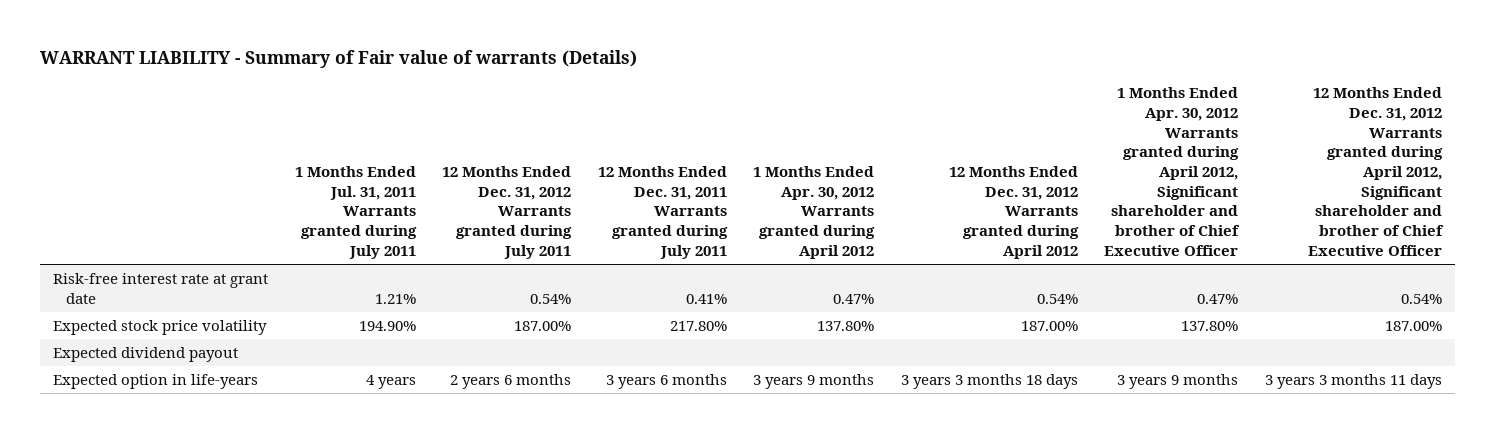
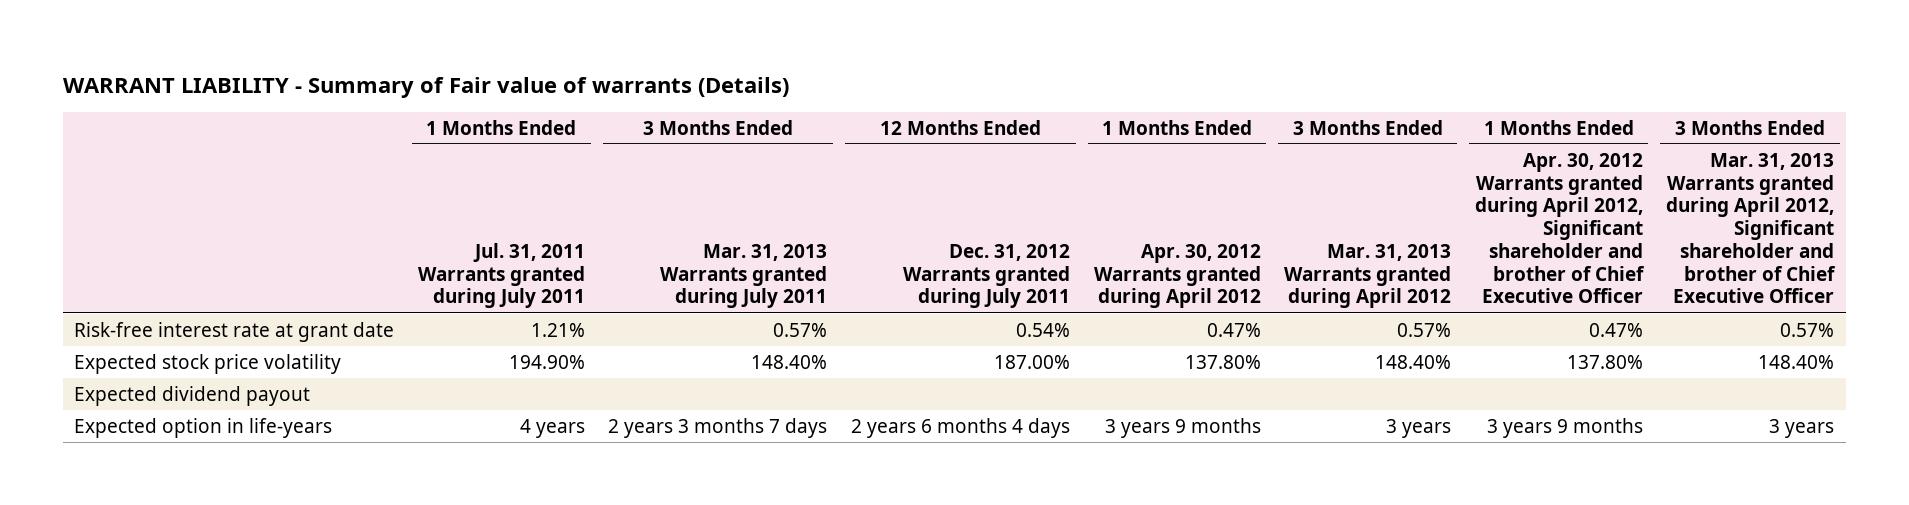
- | 1 Months Ended Jul. 31, 2011 Warrants granted during July 2011 | 12 Months Ended Dec. 31, 2012 Warrants granted during July 2011 | 12 Months Ended Dec. 31, 2011 Warrants granted during July 2011 | 1 Months Ended Apr. 30, 2012 Warrants granted during April 2012 | 12 Months Ended Dec. 31, 2012 Warrants granted during April 2012 | 1 Months Ended Apr. 30, 2012 Warrants granted during April 2012, Significant shareholder and brother of Chief Executive Officer | 12 Months Ended Dec. 31, 2012 Warrants granted during April 2012, Significant shareholder and brother of Chief Executive Officer
+ | 1 Months Ended Jul. 31, 2011 Warrants granted during July 2011 | 3 Months Ended Mar. 31, 2013 Warrants granted during July 2011 | 12 Months Ended Dec. 31, 2012 Warrants granted during July 2011 | 1 Months Ended Apr. 30, 2012 Warrants granted during April 2012 | 3 Months Ended Mar. 31, 2013 Warrants granted during April 2012 | 1 Months Ended Apr. 30, 2012 Warrants granted during April 2012, Significant shareholder and brother of Chief Executive Officer | 3 Months Ended Mar. 31, 2013 Warrants granted during April 2012, Significant shareholder and brother of Chief Executive Officer
- Expected option in life-years | 4 years | 2 years 6 months | 3 years 6 months | 3 years 9 months | 3 years 3 months 18 days | 3 years 9 months | 3 years 3 months 11 days
+ Expected option in life-years | 4 years | 2 years 3 months 7 days | 2 years 6 months 4 days | 3 years 9 months | 3 years | 3 years 9 months | 3 years

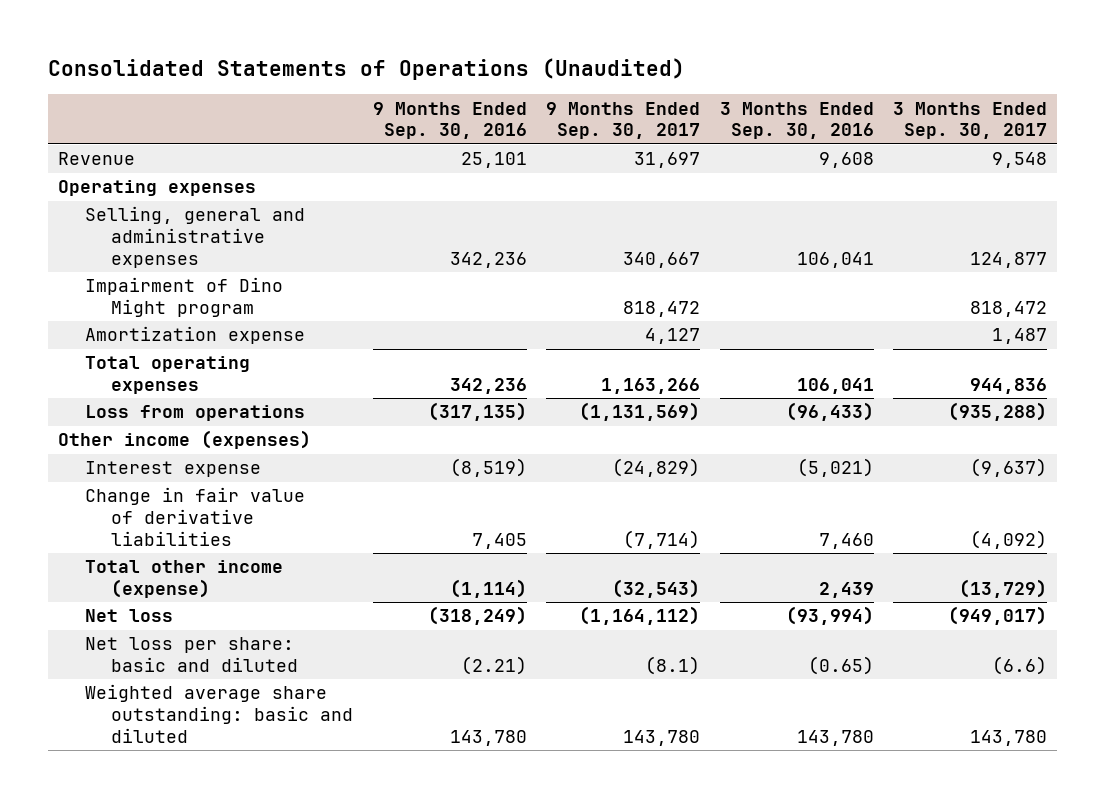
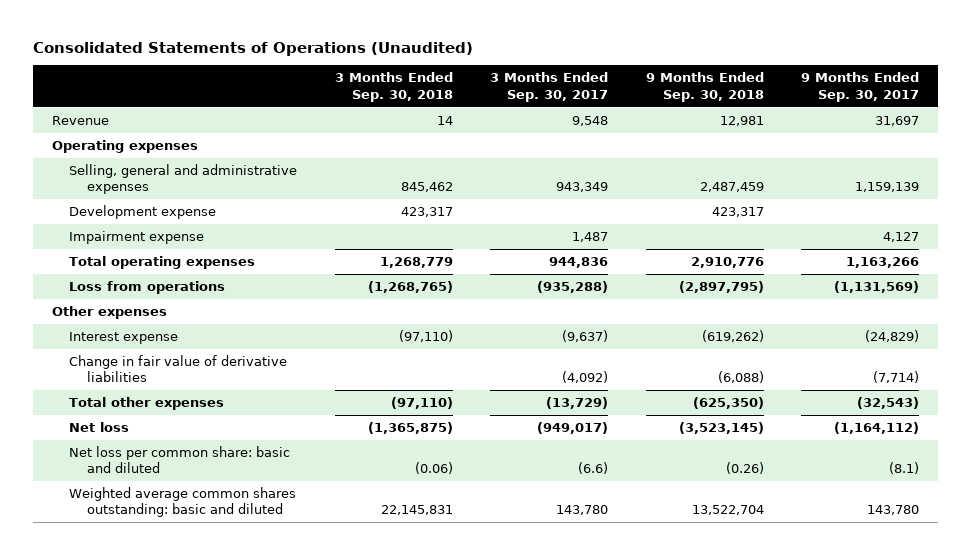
- | 9 Months Ended Sep. 30, 2016 | 9 Months Ended Sep. 30, 2017 | 3 Months Ended Sep. 30, 2016 | 3 Months Ended Sep. 30, 2017
+ | 3 Months Ended Sep. 30, 2018 | 3 Months Ended Sep. 30, 2017 | 9 Months Ended Sep. 30, 2018 | 9 Months Ended Sep. 30, 2017
- Selling, general and administrative expenses | 342,236 | 340,667 | 106,041 | 124,877
- Impairment of Dino Might program | | 818,472 | | 818,472
- Amortization expense | | 4,127 | | 1,487
+ Selling, general and administrative expenses | 845,462 | 943,349 | 2,487,459 | 1,159,139
+ Development expense | 423,317 | | 423,317 |
+ Impairment expense | | 1,487 | | 4,127
- Other income (expenses)
+ Other expenses
- Total other income (expense) | (1,114) | (32,543) | 2,439 | (13,729)
+ Total other expenses | (97,110) | (13,729) | (625,350) | (32,543)
- Net loss per share: basic and diluted | (2.21) | (8.1) | (0.65) | (6.6)
- Weighted average share outstanding: basic and diluted | 143,780 | 143,780 | 143,780 | 143,780
+ Net loss per common share: basic and diluted | (0.06) | (6.6) | (0.26) | (8.1)
+ Weighted average common shares outstanding: basic and diluted | 22,145,831 | 143,780 | 13,522,704 | 143,780

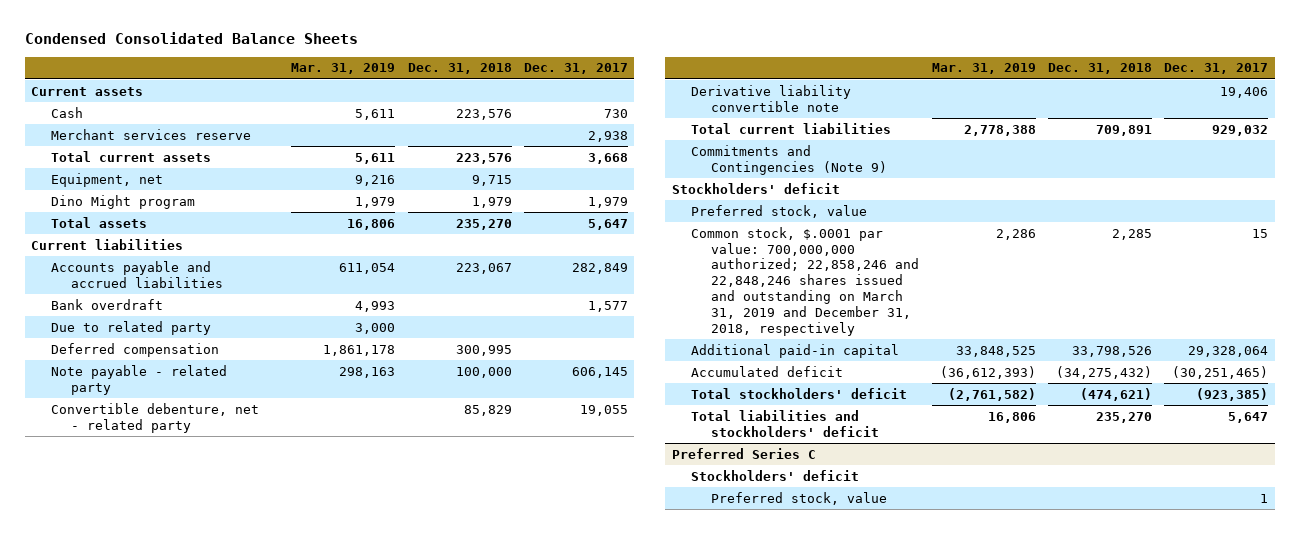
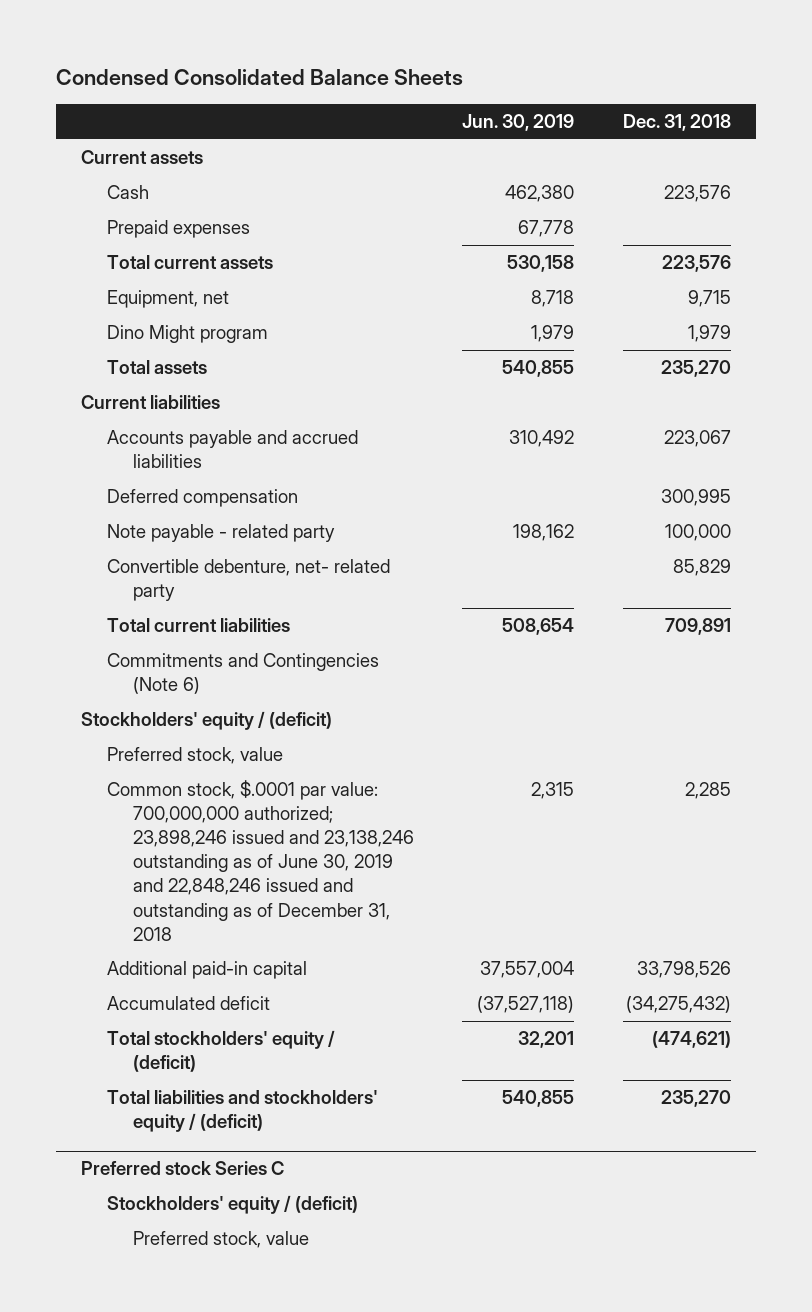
- | Mar. 31, 2019 | Dec. 31, 2018 | Dec. 31, 2017
+ | Jun. 30, 2019 | Dec. 31, 2018
- Merchant services reserve | | | 2,938
+ Prepaid expenses | 67,778 |
- Bank overdraft | 4,993 | | 1,577
- Due to related party | 3,000 | |
- Convertible debenture, net - related party | | 85,829 | 19,055
- Derivative liability convertible note | | | 19,406
+ Convertible debenture, net- related party | | 85,829
- Commitments and Contingencies (Note 9)
- Stockholders' deficit
+ Commitments and Contingencies (Note 6)
+ Stockholders' equity / (deficit)
- Common stock, $.0001 par value: 700,000,000 authorized; 22,858,246 and 22,848,246 shares issued and outstanding on March 31, 2019 and December 31, 2018, respectively | 2,286 | 2,285 | 15
+ Common stock, $.0001 par value: 700,000,000 authorized; 23,898,246 issued and 23,138,246 outstanding as of June 30, 2019 and 22,848,246 issued and outstanding as of December 31, 2018 | 2,315 | 2,285
- Total stockholders' deficit | (2,761,582) | (474,621) | (923,385)
- Total liabilities and stockholders' deficit | 16,806 | 235,270 | 5,647
- Preferred Series C
- Stockholders' deficit
+ Total stockholders' equity / (deficit) | 32,201 | (474,621)
+ Total liabilities and stockholders' equity / (deficit) | 540,855 | 235,270
+ Preferred stock Series C
+ Stockholders' equity / (deficit)

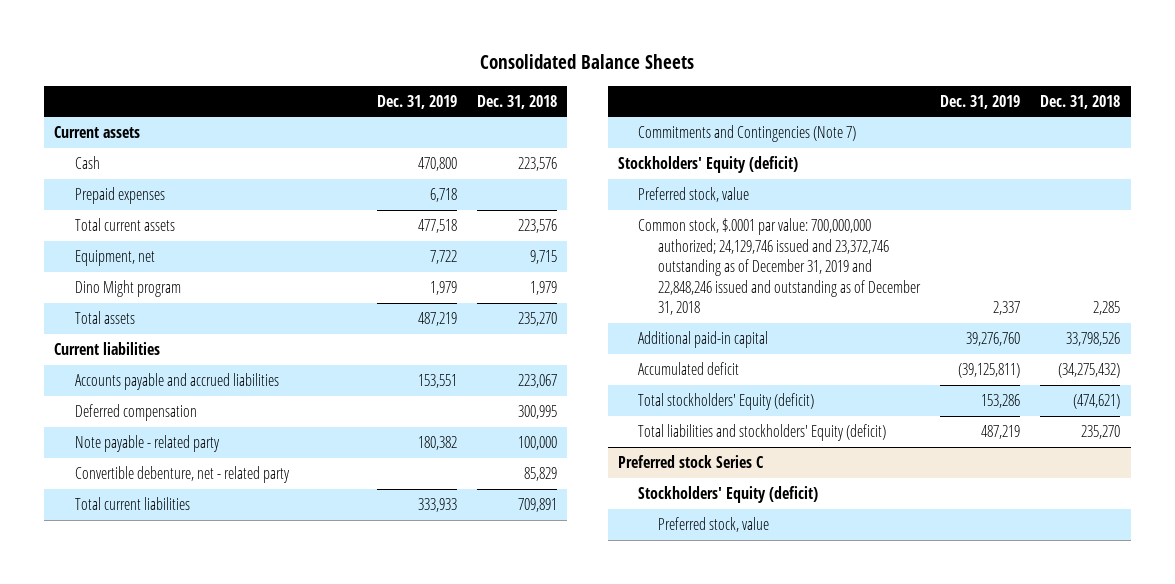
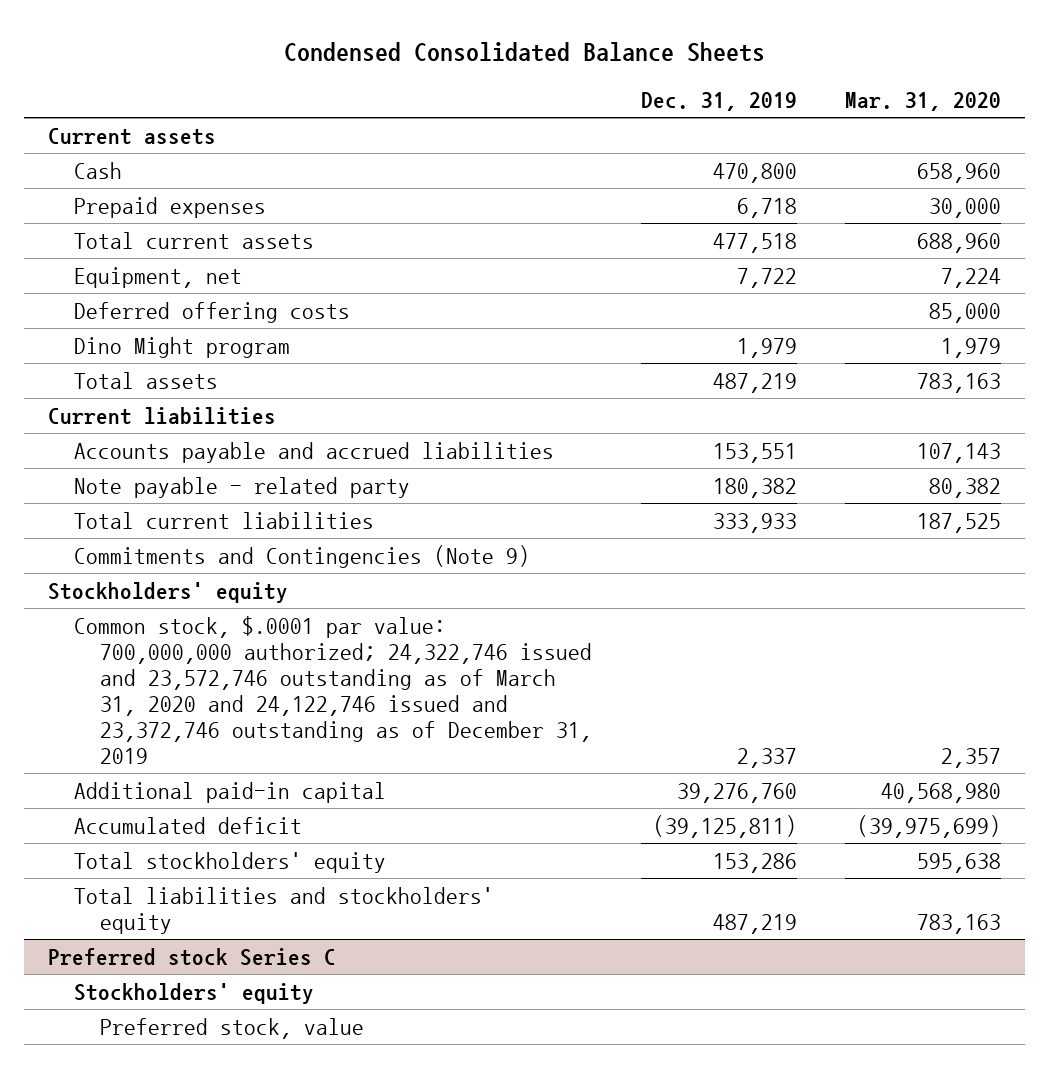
- Consolidated Balance Sheets
+ Condensed Consolidated Balance Sheets
- | Dec. 31, 2019 | Dec. 31, 2018
+ | Dec. 31, 2019 | Mar. 31, 2020
+ Deferred offering costs | | 85,000
- Deferred compensation | | 300,995
- Convertible debenture, net - related party | | 85,829
- Commitments and Contingencies (Note 7)
- Stockholders' Equity (deficit)
- Preferred stock, value
- Common stock, $.0001 par value: 700,000,000 authorized; 24,129,746 issued and 23,372,746 outstanding as of December 31, 2019 and 22,848,246 issued and outstanding as of December 31, 2018 | 2,337 | 2,285
+ Commitments and Contingencies (Note 9)
+ Stockholders' equity
+ Common stock, $.0001 par value: 700,000,000 authorized; 24,322,746 issued and 23,572,746 outstanding as of March 31, 2020 and 24,122,746 issued and 23,372,746 outstanding as of December 31, 2019 | 2,337 | 2,357
- Total stockholders' Equity (deficit) | 153,286 | (474,621)
- Total liabilities and stockholders' Equity (deficit) | 487,219 | 235,270
+ Total stockholders' equity | 153,286 | 595,638
+ Total liabilities and stockholders' equity | 487,219 | 783,163
@ Preferred stock Series C
- Stockholders' Equity (deficit)
+ Stockholders' equity

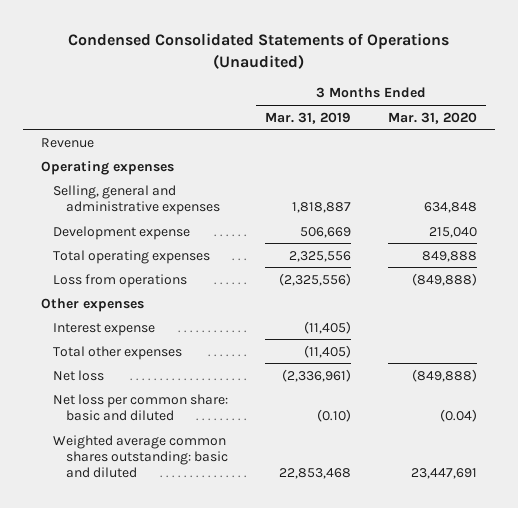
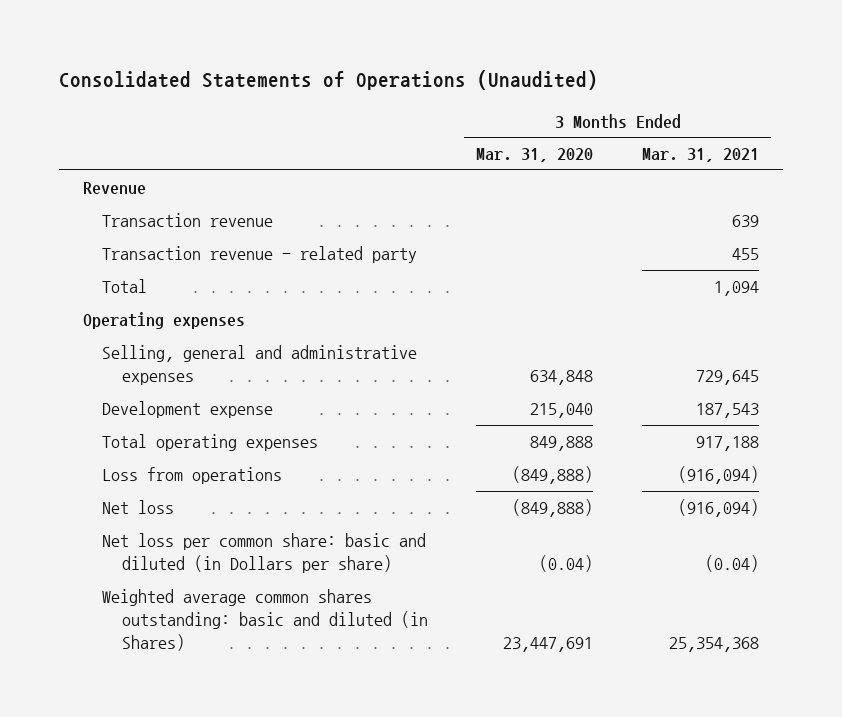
- Condensed Consolidated Statements of Operations (Unaudited)
+ Consolidated Statements of Operations (Unaudited)
- | 3 Months Ended Mar. 31, 2019 | 3 Months Ended Mar. 31, 2020
+ | 3 Months Ended Mar. 31, 2020 | 3 Months Ended Mar. 31, 2021
+ Transaction revenue | | 639
+ Transaction revenue - related party | | 455
+ Total | | 1,094
- Other expenses
- Interest expense | (11,405) |
- Total other expenses | (11,405) |
- Net loss per common share: basic and diluted | (0.10) | (0.04)
- Weighted average common shares outstanding: basic and diluted | 22,853,468 | 23,447,691
+ Net loss per common share: basic and diluted (in Dollars per share) | (0.04) | (0.04)
+ Weighted average common shares outstanding: basic and diluted (in Shares) | 23,447,691 | 25,354,368

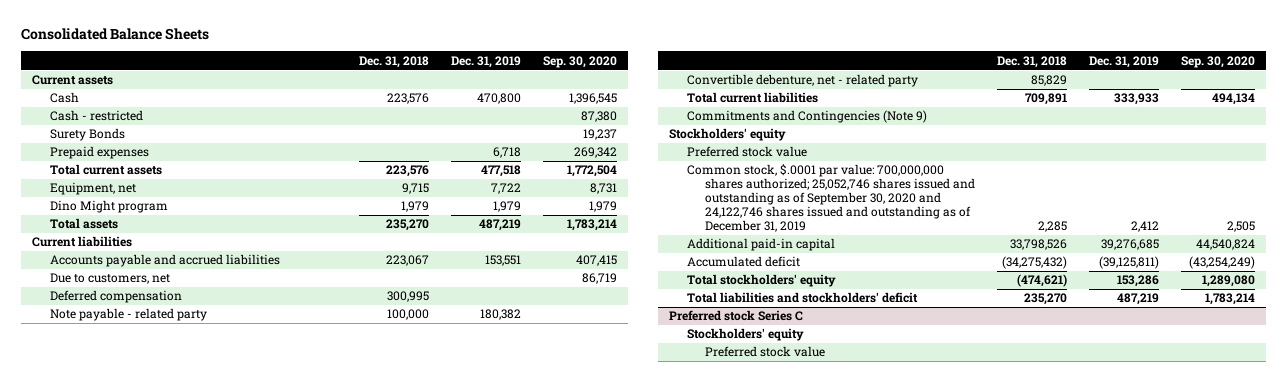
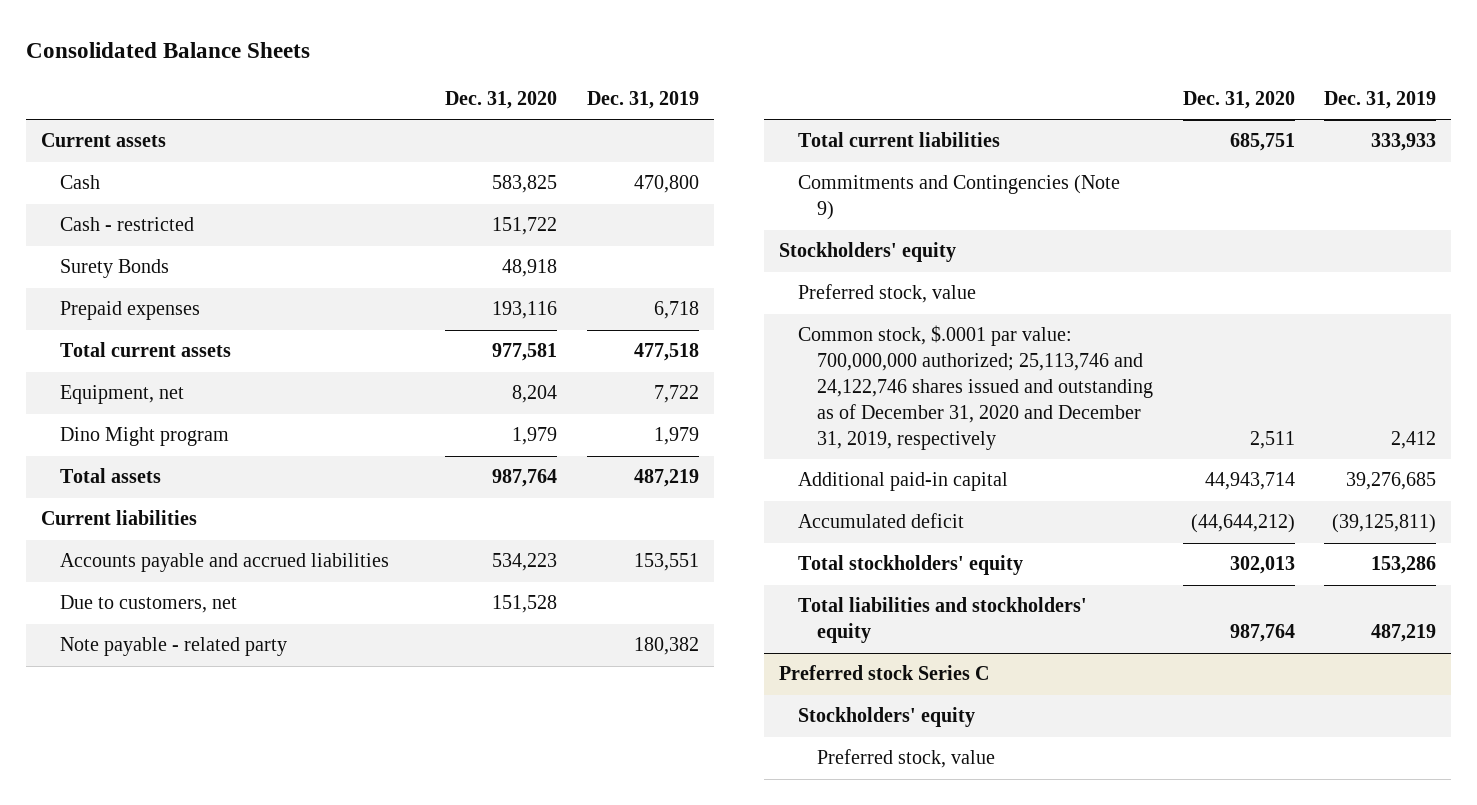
- | Dec. 31, 2018 | Dec. 31, 2019 | Sep. 30, 2020
+ | Dec. 31, 2020 | Dec. 31, 2019
- Deferred compensation | 300,995 | |
- Convertible debenture, net - related party | 85,829 | |
- Preferred stock value
- Common stock, $.0001 par value: 700,000,000 shares authorized; 25,052,746 shares issued and outstanding as of September 30, 2020 and 24,122,746 shares issued and outstanding as of December 31, 2019 | 2,285 | 2,412 | 2,505
+ Preferred stock, value
+ Common stock, $.0001 par value: 700,000,000 authorized; 25,113,746 and 24,122,746 shares issued and outstanding as of December 31, 2020 and December 31, 2019, respectively | 2,511 | 2,412
- Total liabilities and stockholders' deficit | 235,270 | 487,219 | 1,783,214
+ Total liabilities and stockholders' equity | 987,764 | 487,219
@ Preferred stock Series C
- Preferred stock value
+ Preferred stock, value

